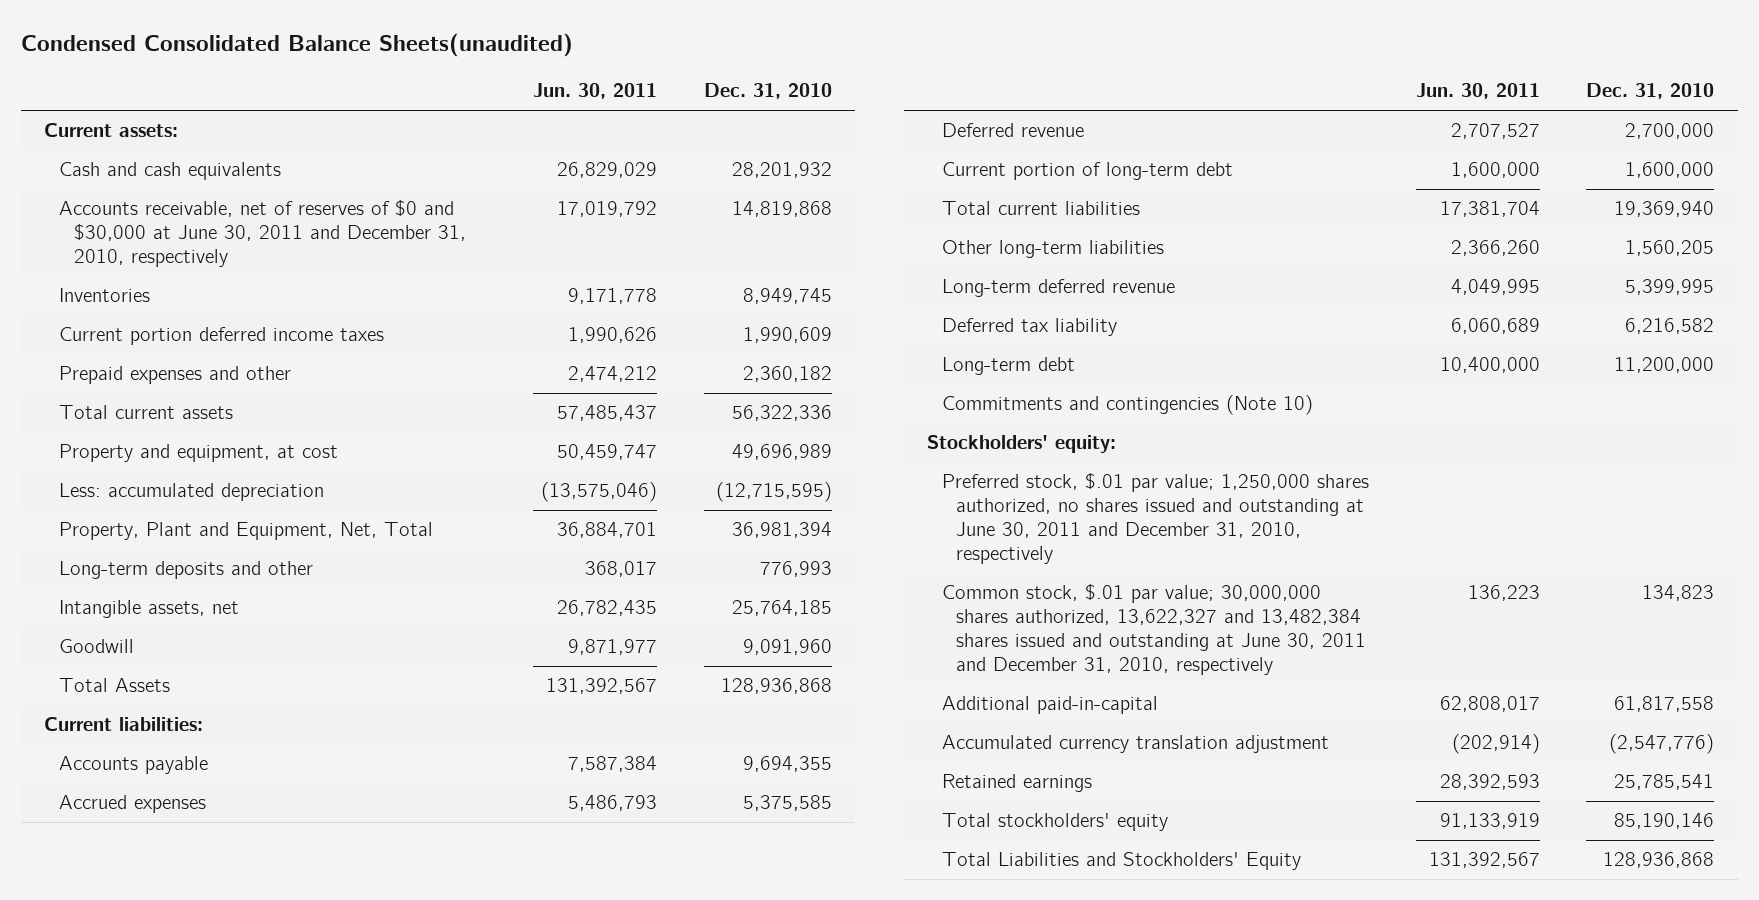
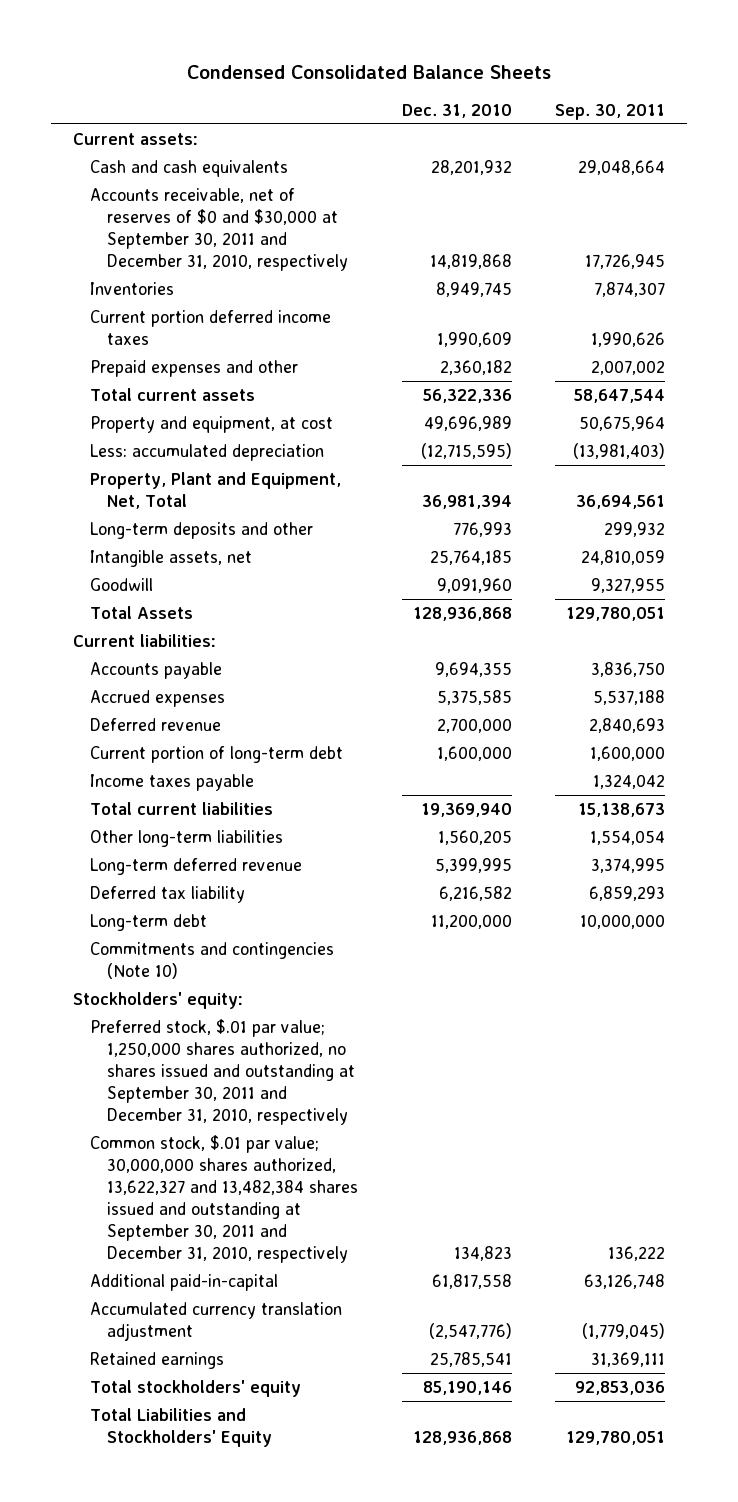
- Condensed Consolidated Balance Sheets(unaudited)
+ Condensed Consolidated Balance Sheets
- | Jun. 30, 2011 | Dec. 31, 2010
+ | Dec. 31, 2010 | Sep. 30, 2011
- Accounts receivable, net of reserves of $0 and $30,000 at June 30, 2011 and December 31, 2010, respectively | 17,019,792 | 14,819,868
+ Accounts receivable, net of reserves of $0 and $30,000 at September 30, 2011 and December 31, 2010, respectively | 14,819,868 | 17,726,945
+ Income taxes payable | | 1,324,042
- Preferred stock, $.01 par value; 1,250,000 shares authorized, no shares issued and outstanding at June 30, 2011 and December 31, 2010, respectively
- Common stock, $.01 par value; 30,000,000 shares authorized, 13,622,327 and 13,482,384 shares issued and outstanding at June 30, 2011 and December 31, 2010, respectively | 136,223 | 134,823
+ Preferred stock, $.01 par value; 1,250,000 shares authorized, no shares issued and outstanding at September 30, 2011 and December 31, 2010, respectively
+ Common stock, $.01 par value; 30,000,000 shares authorized, 13,622,327 and 13,482,384 shares issued and outstanding at September 30, 2011 and December 31, 2010, respectively | 134,823 | 136,222

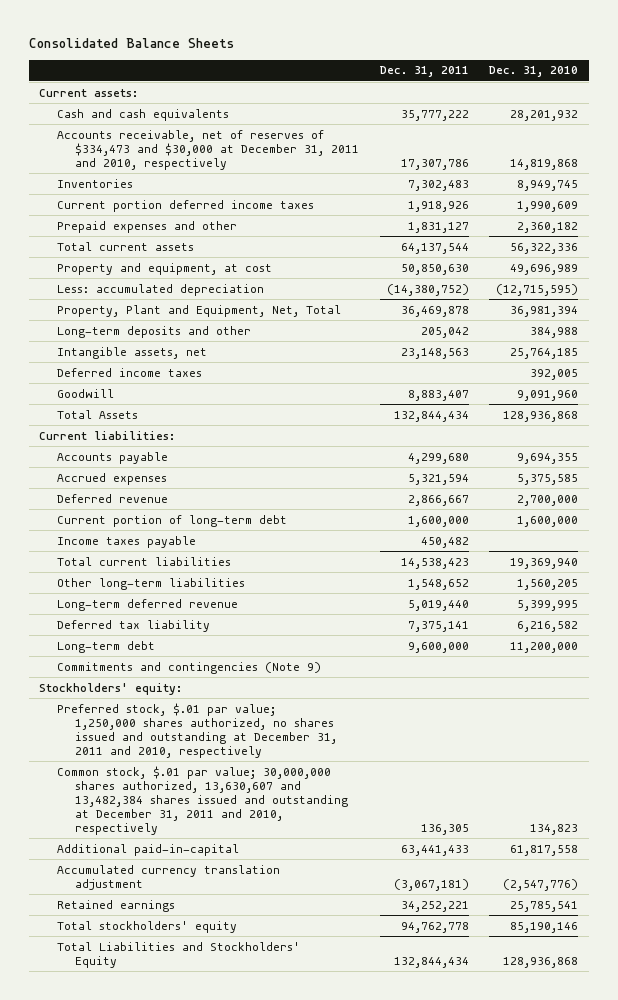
- Condensed Consolidated Balance Sheets
+ Consolidated Balance Sheets
- | Dec. 31, 2010 | Sep. 30, 2011
+ | Dec. 31, 2011 | Dec. 31, 2010
- Accounts receivable, net of reserves of $0 and $30,000 at September 30, 2011 and December 31, 2010, respectively | 14,819,868 | 17,726,945
+ Accounts receivable, net of reserves of $334,473 and $30,000 at December 31, 2011 and 2010, respectively | 17,307,786 | 14,819,868
- Long-term deposits and other | 776,993 | 299,932
+ Long-term deposits and other | 205,042 | 384,988
+ Deferred income taxes | | 392,005
- Commitments and contingencies (Note 10)
+ Commitments and contingencies (Note 9)
- Preferred stock, $.01 par value; 1,250,000 shares authorized, no shares issued and outstanding at September 30, 2011 and December 31, 2010, respectively
- Common stock, $.01 par value; 30,000,000 shares authorized, 13,622,327 and 13,482,384 shares issued and outstanding at September 30, 2011 and December 31, 2010, respectively | 134,823 | 136,222
+ Preferred stock, $.01 par value; 1,250,000 shares authorized, no shares issued and outstanding at December 31, 2011 and 2010, respectively
+ Common stock, $.01 par value; 30,000,000 shares authorized, 13,630,607 and 13,482,384 shares issued and outstanding at December 31, 2011 and 2010, respectively | 136,305 | 134,823

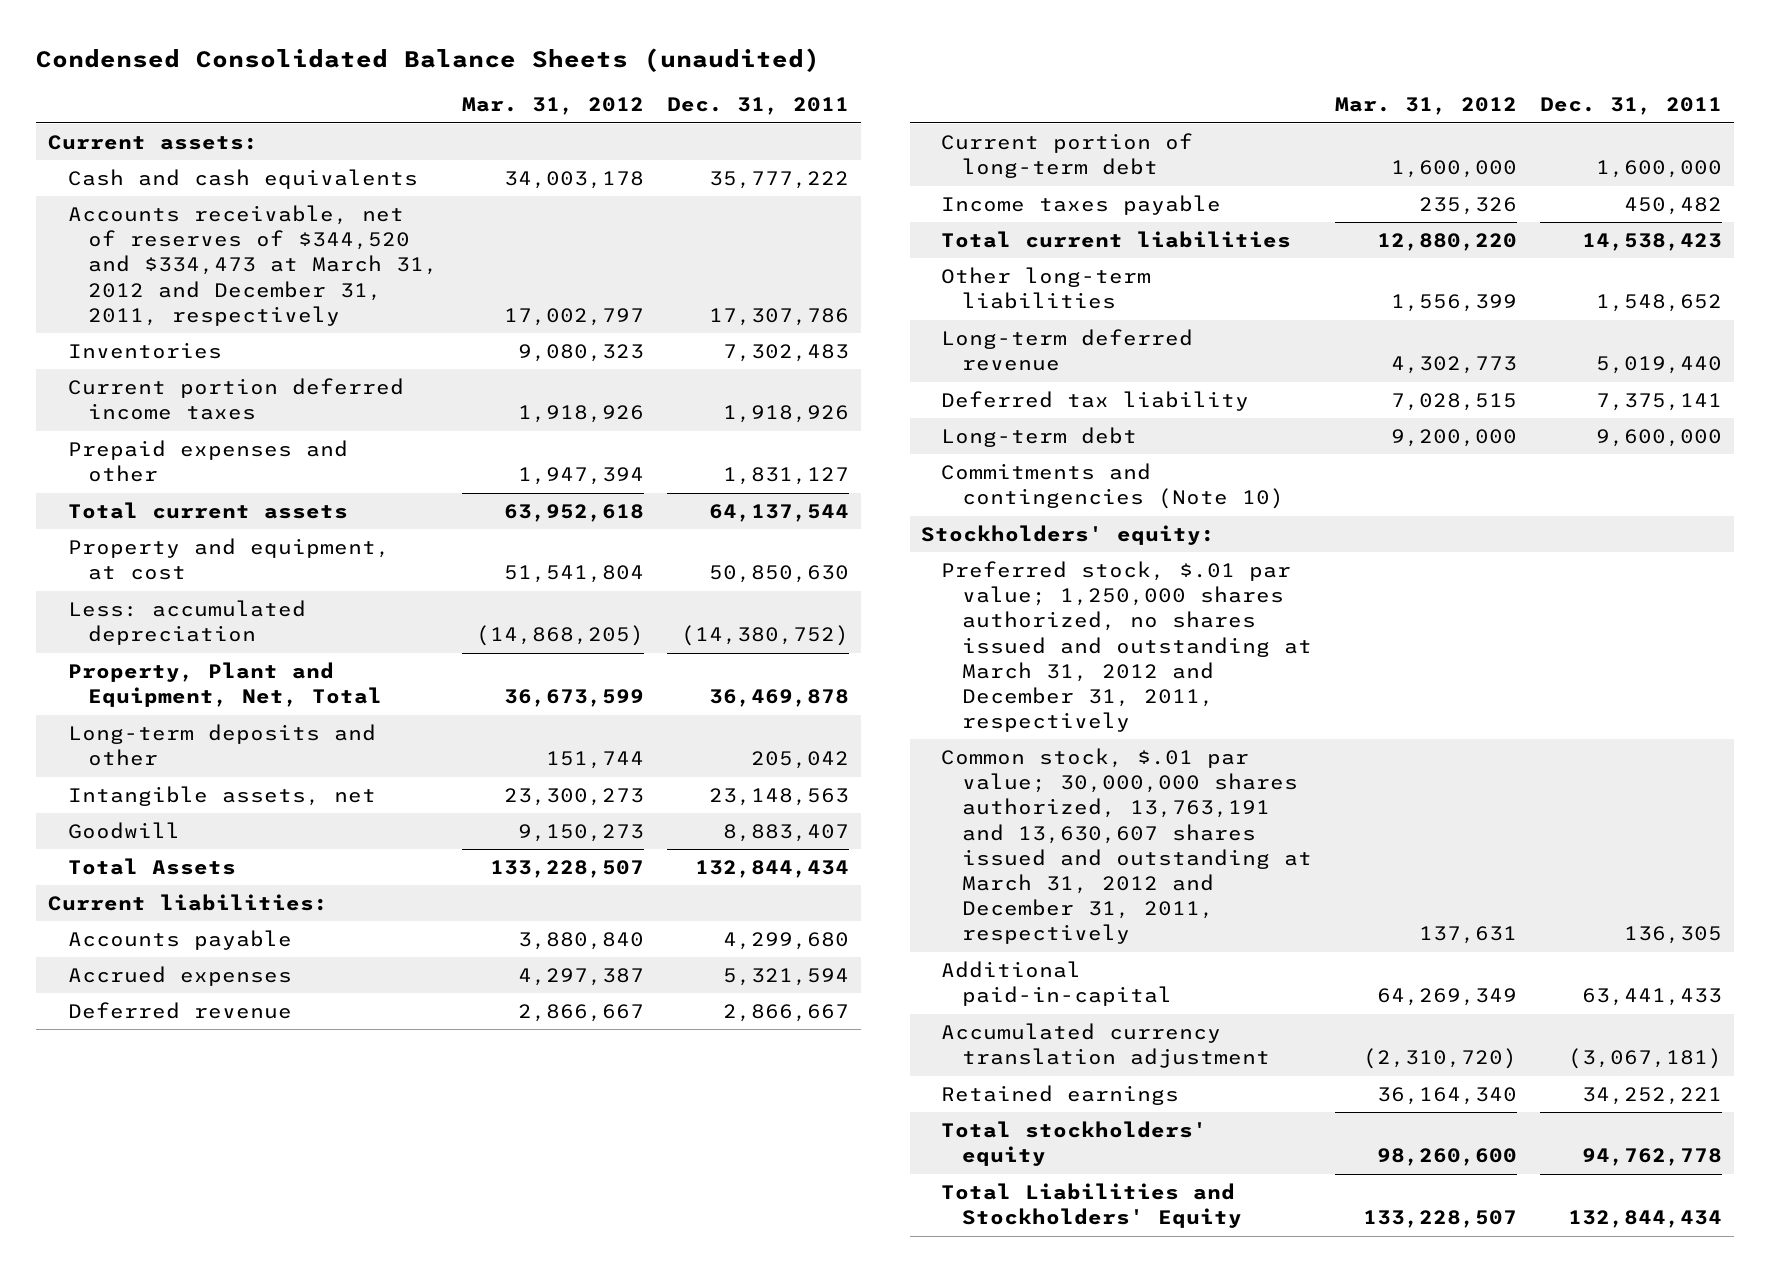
- Consolidated Balance Sheets
+ Condensed Consolidated Balance Sheets (unaudited)
- | Dec. 31, 2011 | Dec. 31, 2010
+ | Mar. 31, 2012 | Dec. 31, 2011
- Accounts receivable, net of reserves of $334,473 and $30,000 at December 31, 2011 and 2010, respectively | 17,307,786 | 14,819,868
+ Accounts receivable, net of reserves of $344,520 and $334,473 at March 31, 2012 and December 31, 2011, respectively | 17,002,797 | 17,307,786
- Deferred income taxes | | 392,005
- Commitments and contingencies (Note 9)
+ Commitments and contingencies (Note 10)
- Preferred stock, $.01 par value; 1,250,000 shares authorized, no shares issued and outstanding at December 31, 2011 and 2010, respectively
- Common stock, $.01 par value; 30,000,000 shares authorized, 13,630,607 and 13,482,384 shares issued and outstanding at December 31, 2011 and 2010, respectively | 136,305 | 134,823
+ Preferred stock, $.01 par value; 1,250,000 shares authorized, no shares issued and outstanding at March 31, 2012 and December 31, 2011, respectively
+ Common stock, $.01 par value; 30,000,000 shares authorized, 13,763,191 and 13,630,607 shares issued and outstanding at March 31, 2012 and December 31, 2011, respectively | 137,631 | 136,305

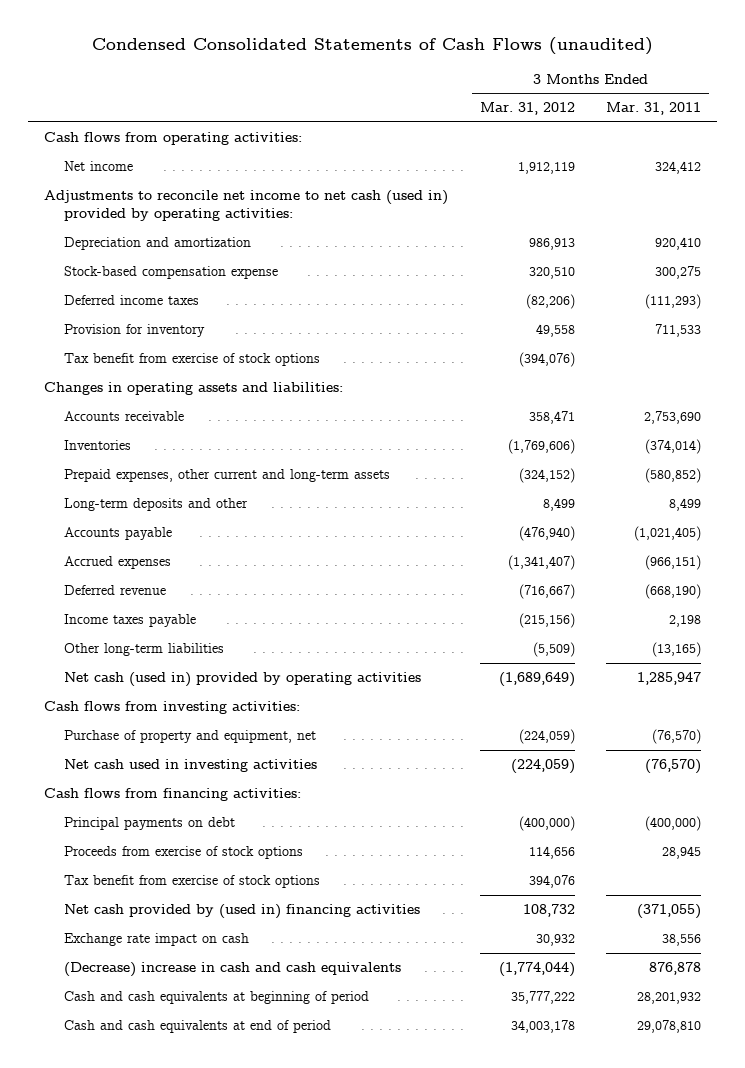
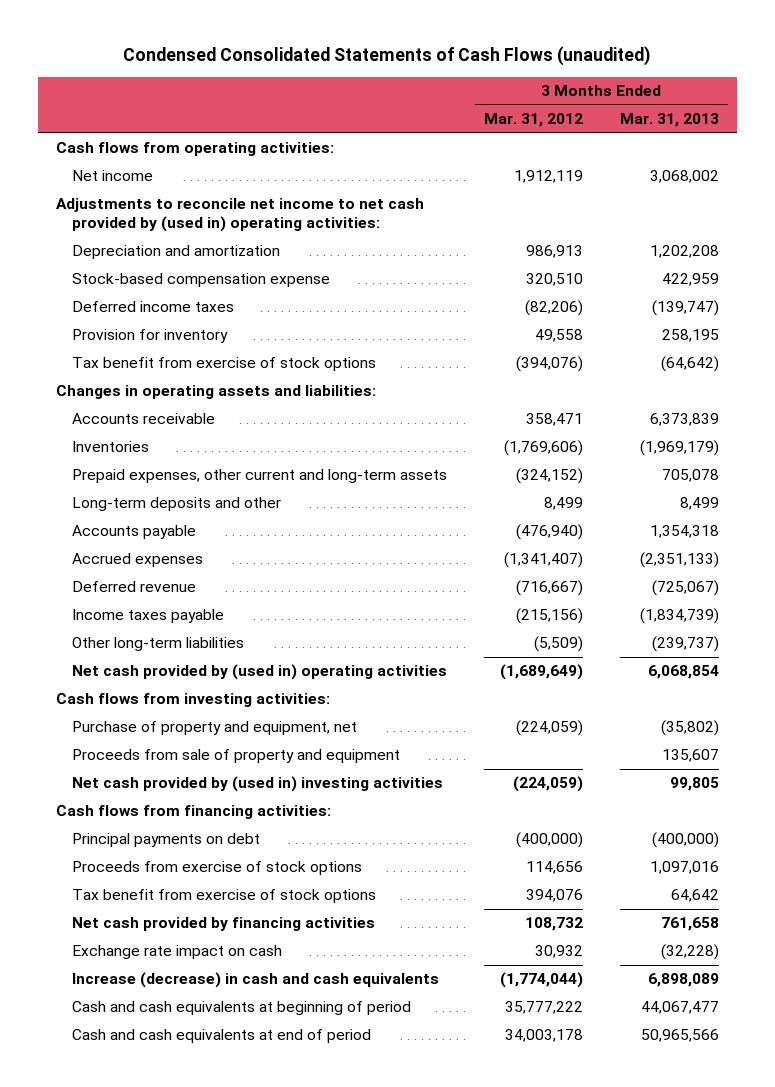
- | 3 Months Ended Mar. 31, 2012 | 3 Months Ended Mar. 31, 2011
+ | 3 Months Ended Mar. 31, 2012 | 3 Months Ended Mar. 31, 2013
- Adjustments to reconcile net income to net cash (used in) provided by operating activities:
+ Adjustments to reconcile net income to net cash provided by (used in) operating activities:
- Net cash (used in) provided by operating activities | (1,689,649) | 1,285,947
+ Net cash provided by (used in) operating activities | (1,689,649) | 6,068,854
- Net cash used in investing activities | (224,059) | (76,570)
+ Proceeds from sale of property and equipment | | 135,607
+ Net cash provided by (used in) investing activities | (224,059) | 99,805
- Net cash provided by (used in) financing activities | 108,732 | (371,055)
+ Net cash provided by financing activities | 108,732 | 761,658
- (Decrease) increase in cash and cash equivalents | (1,774,044) | 876,878
+ Increase (decrease) in cash and cash equivalents | (1,774,044) | 6,898,089

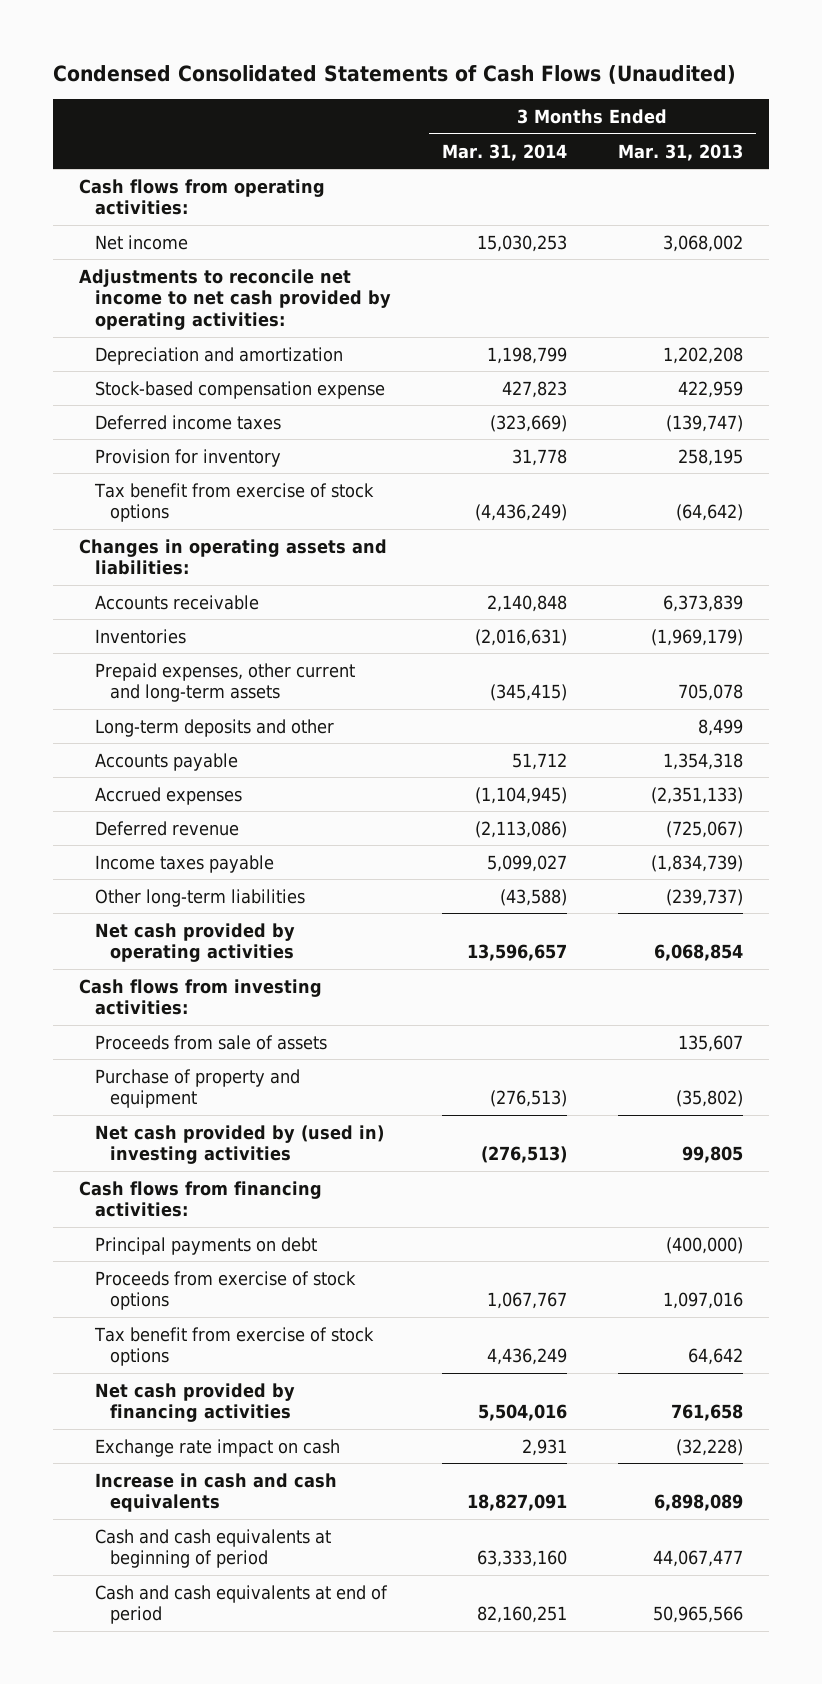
- Condensed Consolidated Statements of Cash Flows (unaudited)
+ Condensed Consolidated Statements of Cash Flows (Unaudited)
- | 3 Months Ended Mar. 31, 2012 | 3 Months Ended Mar. 31, 2013
+ | 3 Months Ended Mar. 31, 2014 | 3 Months Ended Mar. 31, 2013
- Adjustments to reconcile net income to net cash provided by (used in) operating activities:
+ Adjustments to reconcile net income to net cash provided by operating activities:
- Net cash provided by (used in) operating activities | (1,689,649) | 6,068,854
+ Net cash provided by operating activities | 13,596,657 | 6,068,854
- Purchase of property and equipment, net | (224,059) | (35,802)
- Proceeds from sale of property and equipment | | 135,607
+ Proceeds from sale of assets | | 135,607
+ Purchase of property and equipment | (276,513) | (35,802)
- Increase (decrease) in cash and cash equivalents | (1,774,044) | 6,898,089
+ Increase in cash and cash equivalents | 18,827,091 | 6,898,089

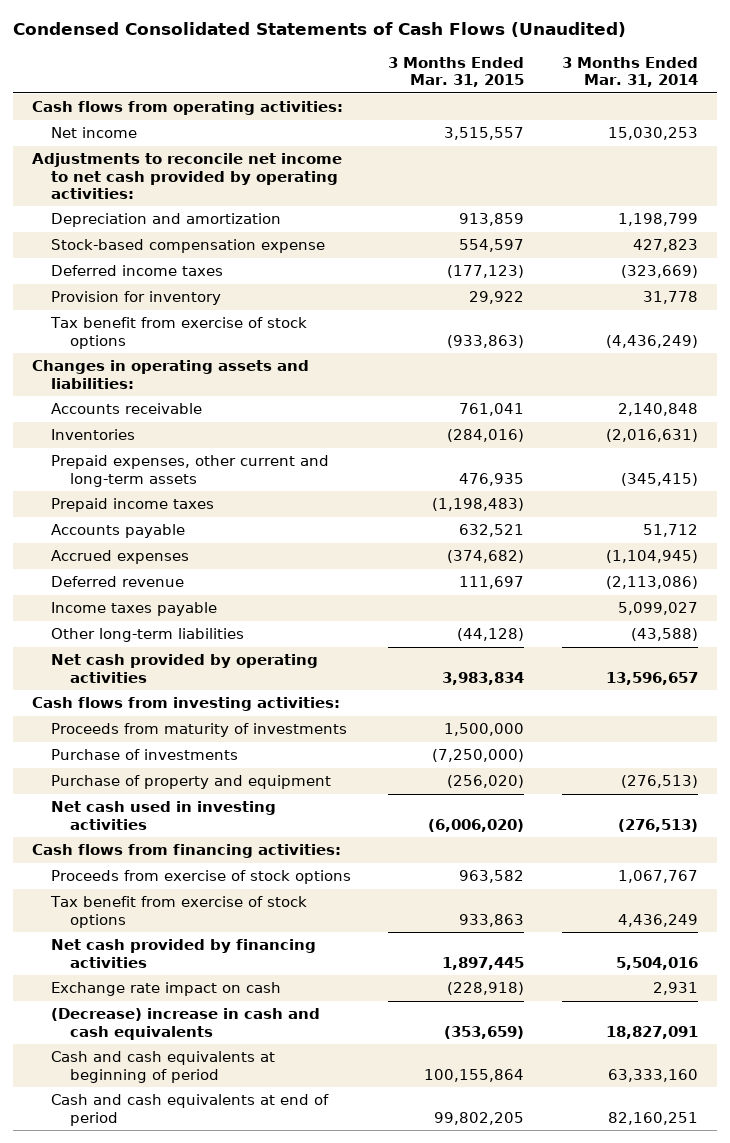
- | 3 Months Ended Mar. 31, 2014 | 3 Months Ended Mar. 31, 2013
+ | 3 Months Ended Mar. 31, 2015 | 3 Months Ended Mar. 31, 2014
- Long-term deposits and other | | 8,499
+ Prepaid income taxes | (1,198,483) |
- Proceeds from sale of assets | | 135,607
+ Proceeds from maturity of investments | 1,500,000 |
+ Purchase of investments | (7,250,000) |
- Net cash provided by (used in) investing activities | (276,513) | 99,805
+ Net cash used in investing activities | (6,006,020) | (276,513)
- Principal payments on debt | | (400,000)
- Increase in cash and cash equivalents | 18,827,091 | 6,898,089
+ (Decrease) increase in cash and cash equivalents | (353,659) | 18,827,091

